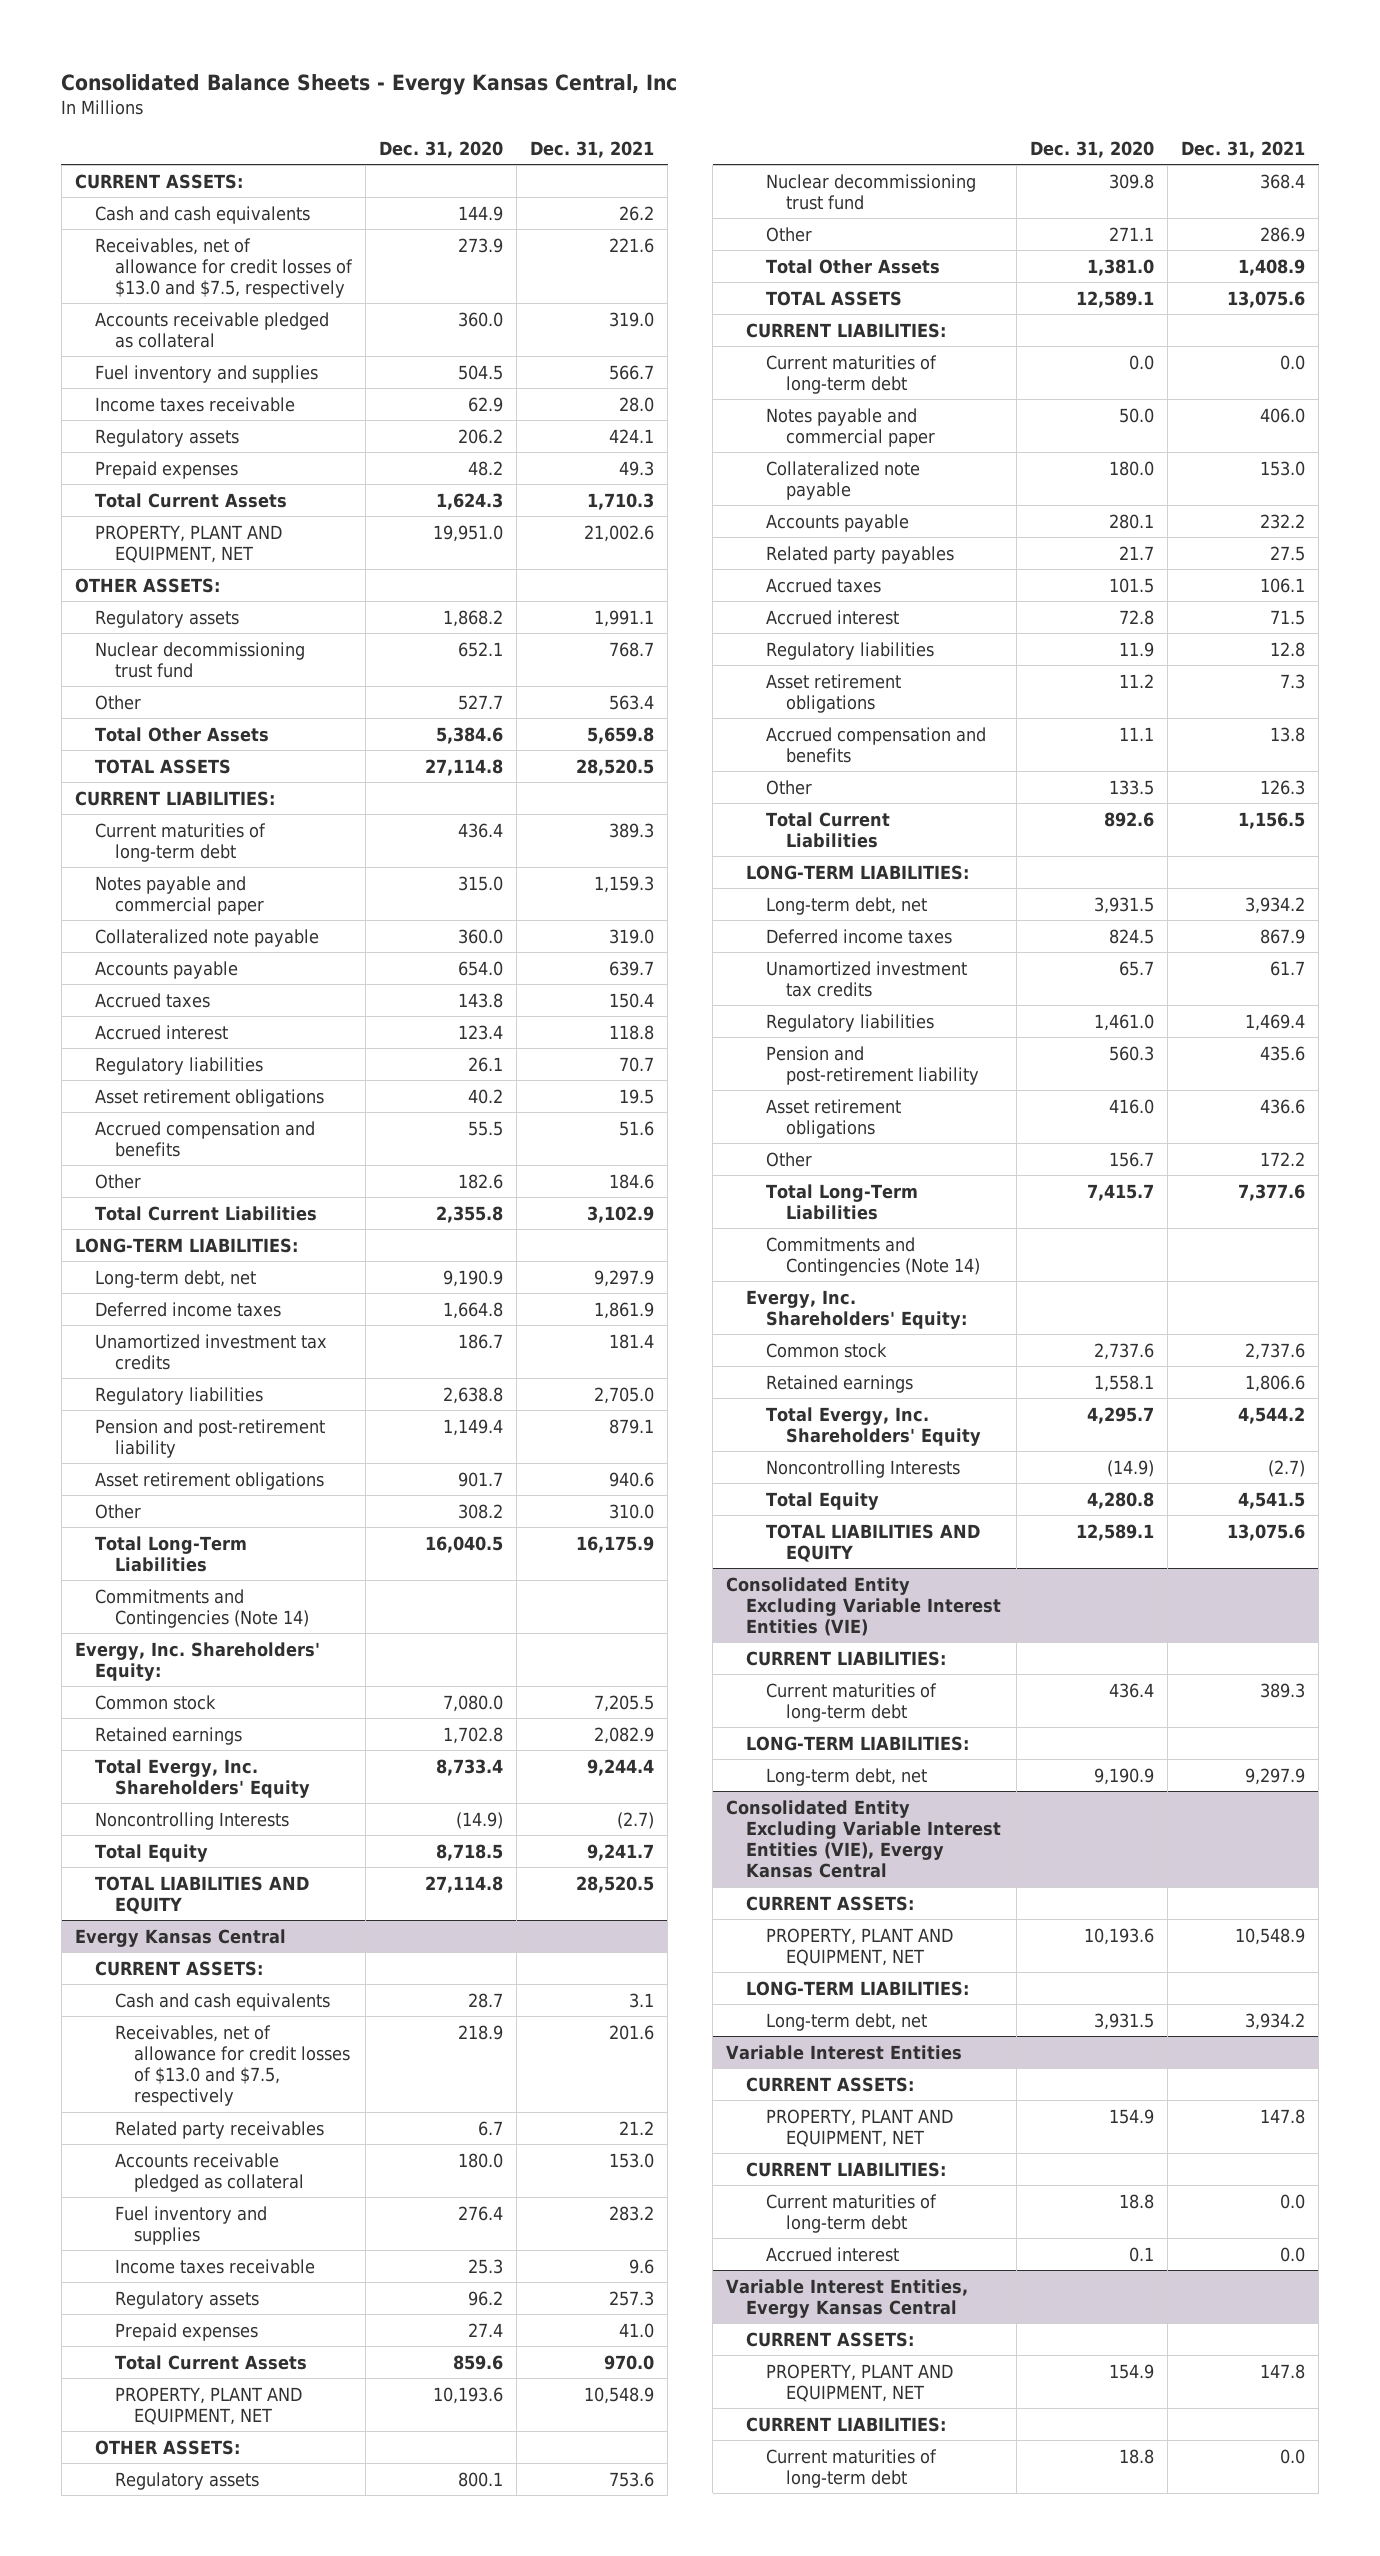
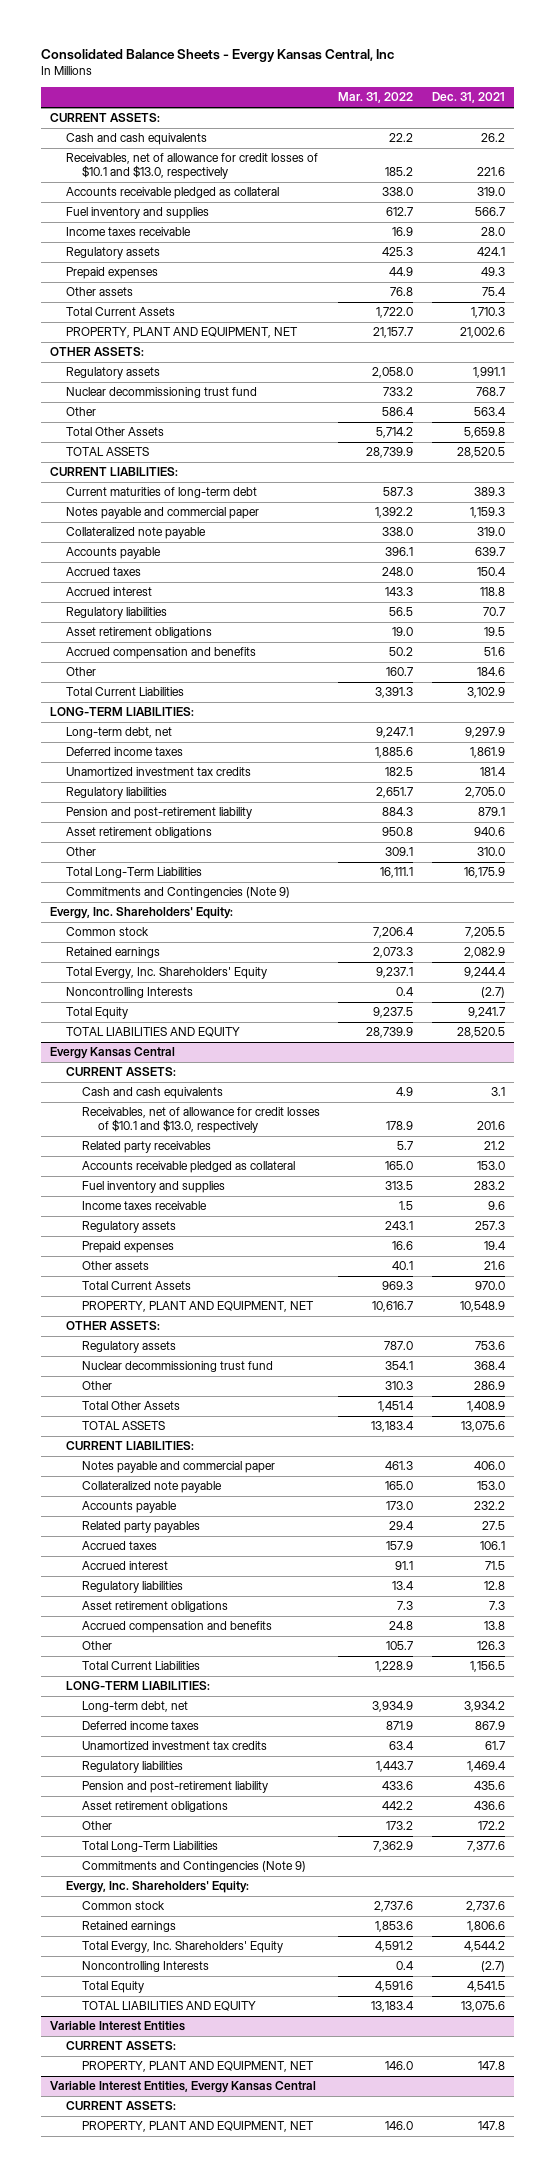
- | Dec. 31, 2020 | Dec. 31, 2021
+ | Mar. 31, 2022 | Dec. 31, 2021
- Receivables, net of allowance for credit losses of $13.0 and $7.5, respectively | 273.9 | 221.6
+ Receivables, net of allowance for credit losses of $10.1 and $13.0, respectively | 185.2 | 221.6
+ Other assets | 76.8 | 75.4
- Commitments and Contingencies (Note 14)
+ Commitments and Contingencies (Note 9)
@ Evergy Kansas Central
- Receivables, net of allowance for credit losses of $13.0 and $7.5, respectively | 218.9 | 201.6
+ Receivables, net of allowance for credit losses of $10.1 and $13.0, respectively | 178.9 | 201.6
- Prepaid expenses | 27.4 | 41.0
+ Prepaid expenses | 16.6 | 19.4
+ Other assets | 40.1 | 21.6
- Current maturities of long-term debt | 0.0 | 0.0
- Commitments and Contingencies (Note 14)
+ Commitments and Contingencies (Note 9)
- Consolidated Entity Excluding Variable Interest Entities (VIE)
- CURRENT LIABILITIES:
- Current maturities of long-term debt | 436.4 | 389.3
- LONG-TERM LIABILITIES:
- Long-term debt, net | 9,190.9 | 9,297.9
- Consolidated Entity Excluding Variable Interest Entities (VIE), Evergy Kansas Central
- CURRENT ASSETS:
- PROPERTY, PLANT AND EQUIPMENT, NET | 10,193.6 | 10,548.9
- LONG-TERM LIABILITIES:
- Long-term debt, net | 3,931.5 | 3,934.2
@ Variable Interest Entities
- CURRENT LIABILITIES:
- Current maturities of long-term debt | 18.8 | 0.0
- Accrued interest | 0.1 | 0.0
@ Variable Interest Entities, Evergy Kansas Central
- CURRENT LIABILITIES:
- Current maturities of long-term debt | 18.8 | 0.0

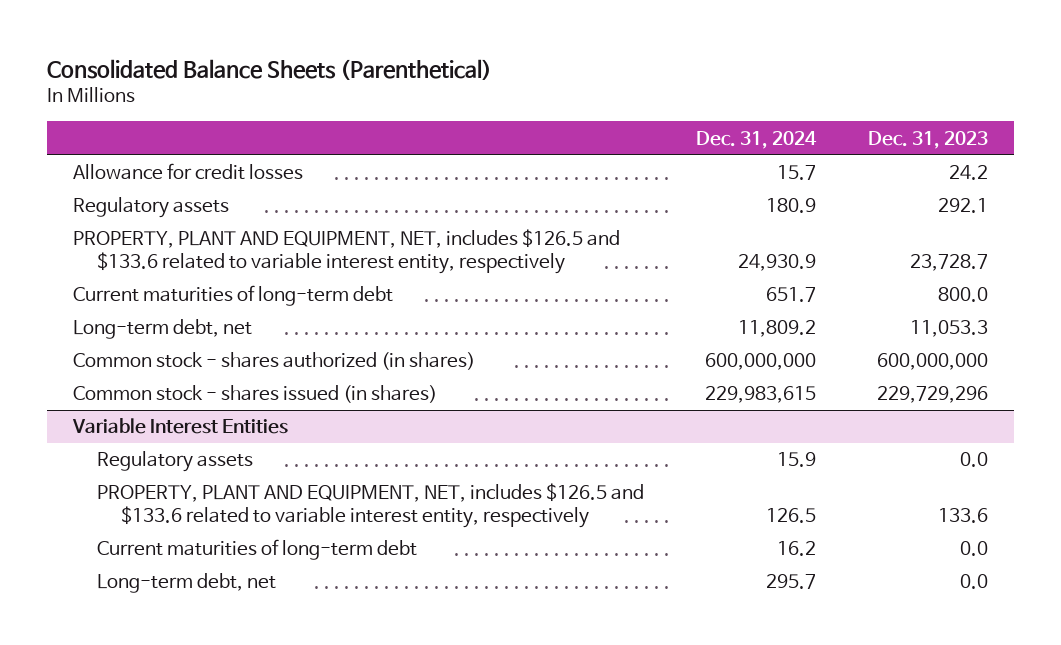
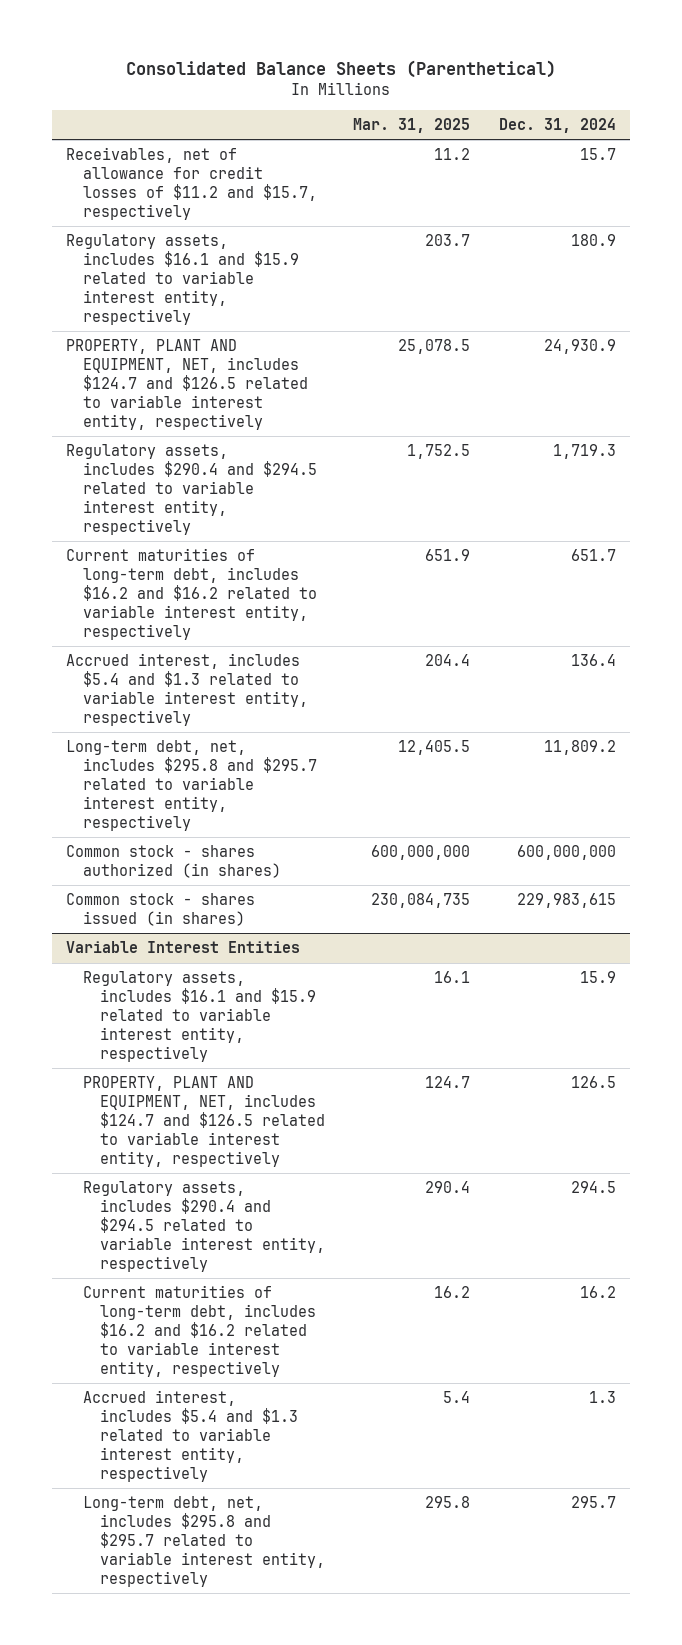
- | Dec. 31, 2024 | Dec. 31, 2023
+ | Mar. 31, 2025 | Dec. 31, 2024
- Allowance for credit losses | 15.7 | 24.2
- Regulatory assets | 180.9 | 292.1
- PROPERTY, PLANT AND EQUIPMENT, NET, includes $126.5 and $133.6 related to variable interest entity, respectively | 24,930.9 | 23,728.7
- Current maturities of long-term debt | 651.7 | 800.0
- Long-term debt, net | 11,809.2 | 11,053.3
+ Receivables, net of allowance for credit losses of $11.2 and $15.7, respectively | 11.2 | 15.7
+ Regulatory assets, includes $16.1 and $15.9 related to variable interest entity, respectively | 203.7 | 180.9
+ PROPERTY, PLANT AND EQUIPMENT, NET, includes $124.7 and $126.5 related to variable interest entity, respectively | 25,078.5 | 24,930.9
+ Regulatory assets, includes $290.4 and $294.5 related to variable interest entity, respectively | 1,752.5 | 1,719.3
+ Current maturities of long-term debt, includes $16.2 and $16.2 related to variable interest entity, respectively | 651.9 | 651.7
+ Accrued interest, includes $5.4 and $1.3 related to variable interest entity, respectively | 204.4 | 136.4
+ Long-term debt, net, includes $295.8 and $295.7 related to variable interest entity, respectively | 12,405.5 | 11,809.2
@ Variable Interest Entities
- Regulatory assets | 15.9 | 0.0
- PROPERTY, PLANT AND EQUIPMENT, NET, includes $126.5 and $133.6 related to variable interest entity, respectively | 126.5 | 133.6
- Current maturities of long-term debt | 16.2 | 0.0
- Long-term debt, net | 295.7 | 0.0
+ Regulatory assets, includes $16.1 and $15.9 related to variable interest entity, respectively | 16.1 | 15.9
+ PROPERTY, PLANT AND EQUIPMENT, NET, includes $124.7 and $126.5 related to variable interest entity, respectively | 124.7 | 126.5
+ Regulatory assets, includes $290.4 and $294.5 related to variable interest entity, respectively | 290.4 | 294.5
+ Current maturities of long-term debt, includes $16.2 and $16.2 related to variable interest entity, respectively | 16.2 | 16.2
+ Accrued interest, includes $5.4 and $1.3 related to variable interest entity, respectively | 5.4 | 1.3
+ Long-term debt, net, includes $295.8 and $295.7 related to variable interest entity, respectively | 295.8 | 295.7

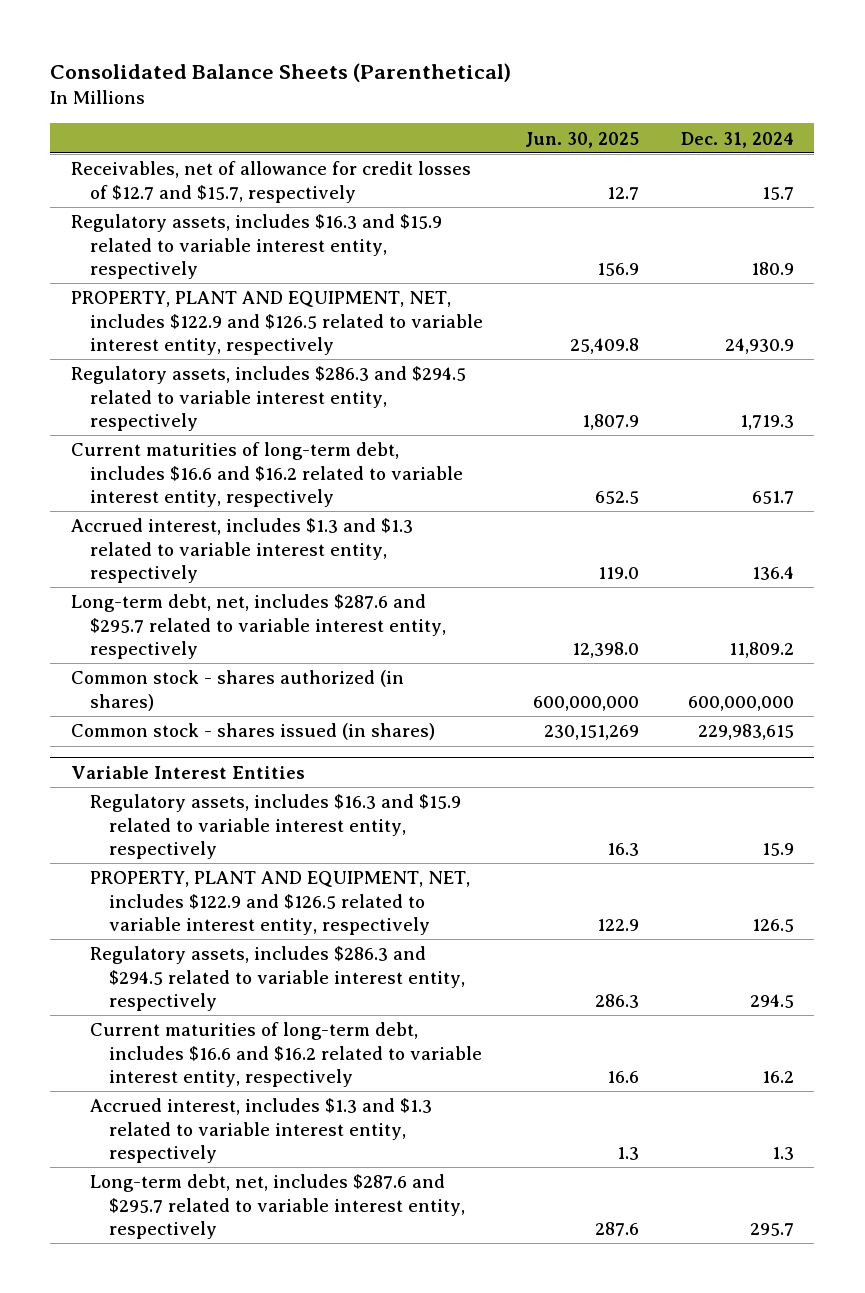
- | Mar. 31, 2025 | Dec. 31, 2024
+ | Jun. 30, 2025 | Dec. 31, 2024
- Receivables, net of allowance for credit losses of $11.2 and $15.7, respectively | 11.2 | 15.7
- Regulatory assets, includes $16.1 and $15.9 related to variable interest entity, respectively | 203.7 | 180.9
- PROPERTY, PLANT AND EQUIPMENT, NET, includes $124.7 and $126.5 related to variable interest entity, respectively | 25,078.5 | 24,930.9
- Regulatory assets, includes $290.4 and $294.5 related to variable interest entity, respectively | 1,752.5 | 1,719.3
- Current maturities of long-term debt, includes $16.2 and $16.2 related to variable interest entity, respectively | 651.9 | 651.7
- Accrued interest, includes $5.4 and $1.3 related to variable interest entity, respectively | 204.4 | 136.4
- Long-term debt, net, includes $295.8 and $295.7 related to variable interest entity, respectively | 12,405.5 | 11,809.2
+ Receivables, net of allowance for credit losses of $12.7 and $15.7, respectively | 12.7 | 15.7
+ Regulatory assets, includes $16.3 and $15.9 related to variable interest entity, respectively | 156.9 | 180.9
+ PROPERTY, PLANT AND EQUIPMENT, NET, includes $122.9 and $126.5 related to variable interest entity, respectively | 25,409.8 | 24,930.9
+ Regulatory assets, includes $286.3 and $294.5 related to variable interest entity, respectively | 1,807.9 | 1,719.3
+ Current maturities of long-term debt, includes $16.6 and $16.2 related to variable interest entity, respectively | 652.5 | 651.7
+ Accrued interest, includes $1.3 and $1.3 related to variable interest entity, respectively | 119.0 | 136.4
+ Long-term debt, net, includes $287.6 and $295.7 related to variable interest entity, respectively | 12,398.0 | 11,809.2
@ Variable Interest Entities
- Regulatory assets, includes $16.1 and $15.9 related to variable interest entity, respectively | 16.1 | 15.9
- PROPERTY, PLANT AND EQUIPMENT, NET, includes $124.7 and $126.5 related to variable interest entity, respectively | 124.7 | 126.5
- Regulatory assets, includes $290.4 and $294.5 related to variable interest entity, respectively | 290.4 | 294.5
- Current maturities of long-term debt, includes $16.2 and $16.2 related to variable interest entity, respectively | 16.2 | 16.2
- Accrued interest, includes $5.4 and $1.3 related to variable interest entity, respectively | 5.4 | 1.3
- Long-term debt, net, includes $295.8 and $295.7 related to variable interest entity, respectively | 295.8 | 295.7
+ Regulatory assets, includes $16.3 and $15.9 related to variable interest entity, respectively | 16.3 | 15.9
+ PROPERTY, PLANT AND EQUIPMENT, NET, includes $122.9 and $126.5 related to variable interest entity, respectively | 122.9 | 126.5
+ Regulatory assets, includes $286.3 and $294.5 related to variable interest entity, respectively | 286.3 | 294.5
+ Current maturities of long-term debt, includes $16.6 and $16.2 related to variable interest entity, respectively | 16.6 | 16.2
+ Accrued interest, includes $1.3 and $1.3 related to variable interest entity, respectively | 1.3 | 1.3
+ Long-term debt, net, includes $287.6 and $295.7 related to variable interest entity, respectively | 287.6 | 295.7

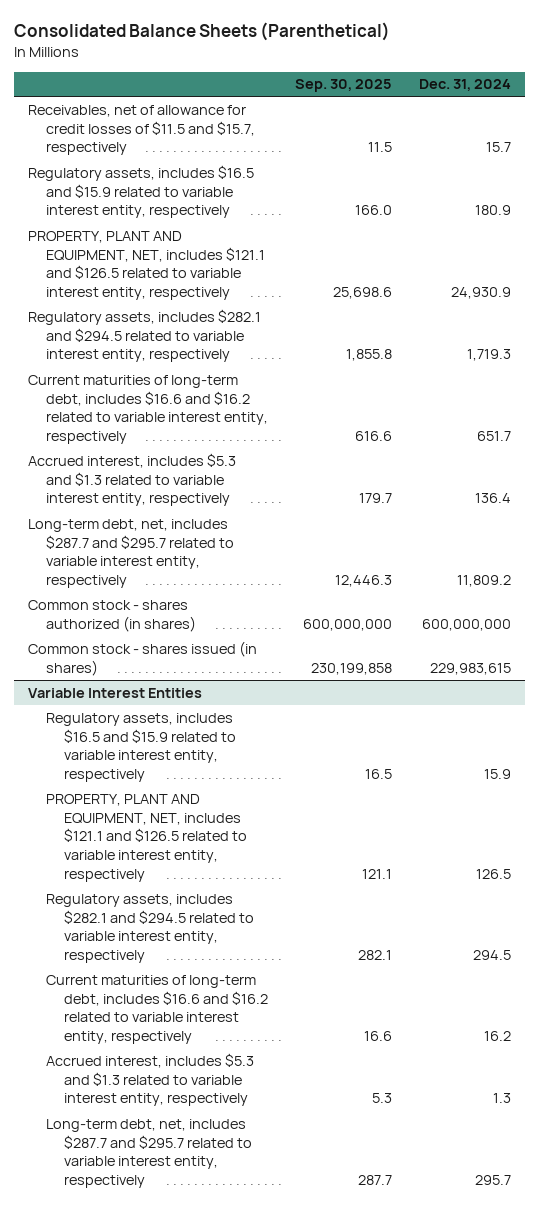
- | Jun. 30, 2025 | Dec. 31, 2024
+ | Sep. 30, 2025 | Dec. 31, 2024
- Receivables, net of allowance for credit losses of $12.7 and $15.7, respectively | 12.7 | 15.7
- Regulatory assets, includes $16.3 and $15.9 related to variable interest entity, respectively | 156.9 | 180.9
- PROPERTY, PLANT AND EQUIPMENT, NET, includes $122.9 and $126.5 related to variable interest entity, respectively | 25,409.8 | 24,930.9
- Regulatory assets, includes $286.3 and $294.5 related to variable interest entity, respectively | 1,807.9 | 1,719.3
+ Receivables, net of allowance for credit losses of $11.5 and $15.7, respectively | 11.5 | 15.7
+ Regulatory assets, includes $16.5 and $15.9 related to variable interest entity, respectively | 166.0 | 180.9
+ PROPERTY, PLANT AND EQUIPMENT, NET, includes $121.1 and $126.5 related to variable interest entity, respectively | 25,698.6 | 24,930.9
+ Regulatory assets, includes $282.1 and $294.5 related to variable interest entity, respectively | 1,855.8 | 1,719.3
- Accrued interest, includes $1.3 and $1.3 related to variable interest entity, respectively | 119.0 | 136.4
- Long-term debt, net, includes $287.6 and $295.7 related to variable interest entity, respectively | 12,398.0 | 11,809.2
+ Accrued interest, includes $5.3 and $1.3 related to variable interest entity, respectively | 179.7 | 136.4
+ Long-term debt, net, includes $287.7 and $295.7 related to variable interest entity, respectively | 12,446.3 | 11,809.2
@ Variable Interest Entities
- Regulatory assets, includes $16.3 and $15.9 related to variable interest entity, respectively | 16.3 | 15.9
- PROPERTY, PLANT AND EQUIPMENT, NET, includes $122.9 and $126.5 related to variable interest entity, respectively | 122.9 | 126.5
- Regulatory assets, includes $286.3 and $294.5 related to variable interest entity, respectively | 286.3 | 294.5
+ Regulatory assets, includes $16.5 and $15.9 related to variable interest entity, respectively | 16.5 | 15.9
+ PROPERTY, PLANT AND EQUIPMENT, NET, includes $121.1 and $126.5 related to variable interest entity, respectively | 121.1 | 126.5
+ Regulatory assets, includes $282.1 and $294.5 related to variable interest entity, respectively | 282.1 | 294.5
- Accrued interest, includes $1.3 and $1.3 related to variable interest entity, respectively | 1.3 | 1.3
- Long-term debt, net, includes $287.6 and $295.7 related to variable interest entity, respectively | 287.6 | 295.7
+ Accrued interest, includes $5.3 and $1.3 related to variable interest entity, respectively | 5.3 | 1.3
+ Long-term debt, net, includes $287.7 and $295.7 related to variable interest entity, respectively | 287.7 | 295.7

